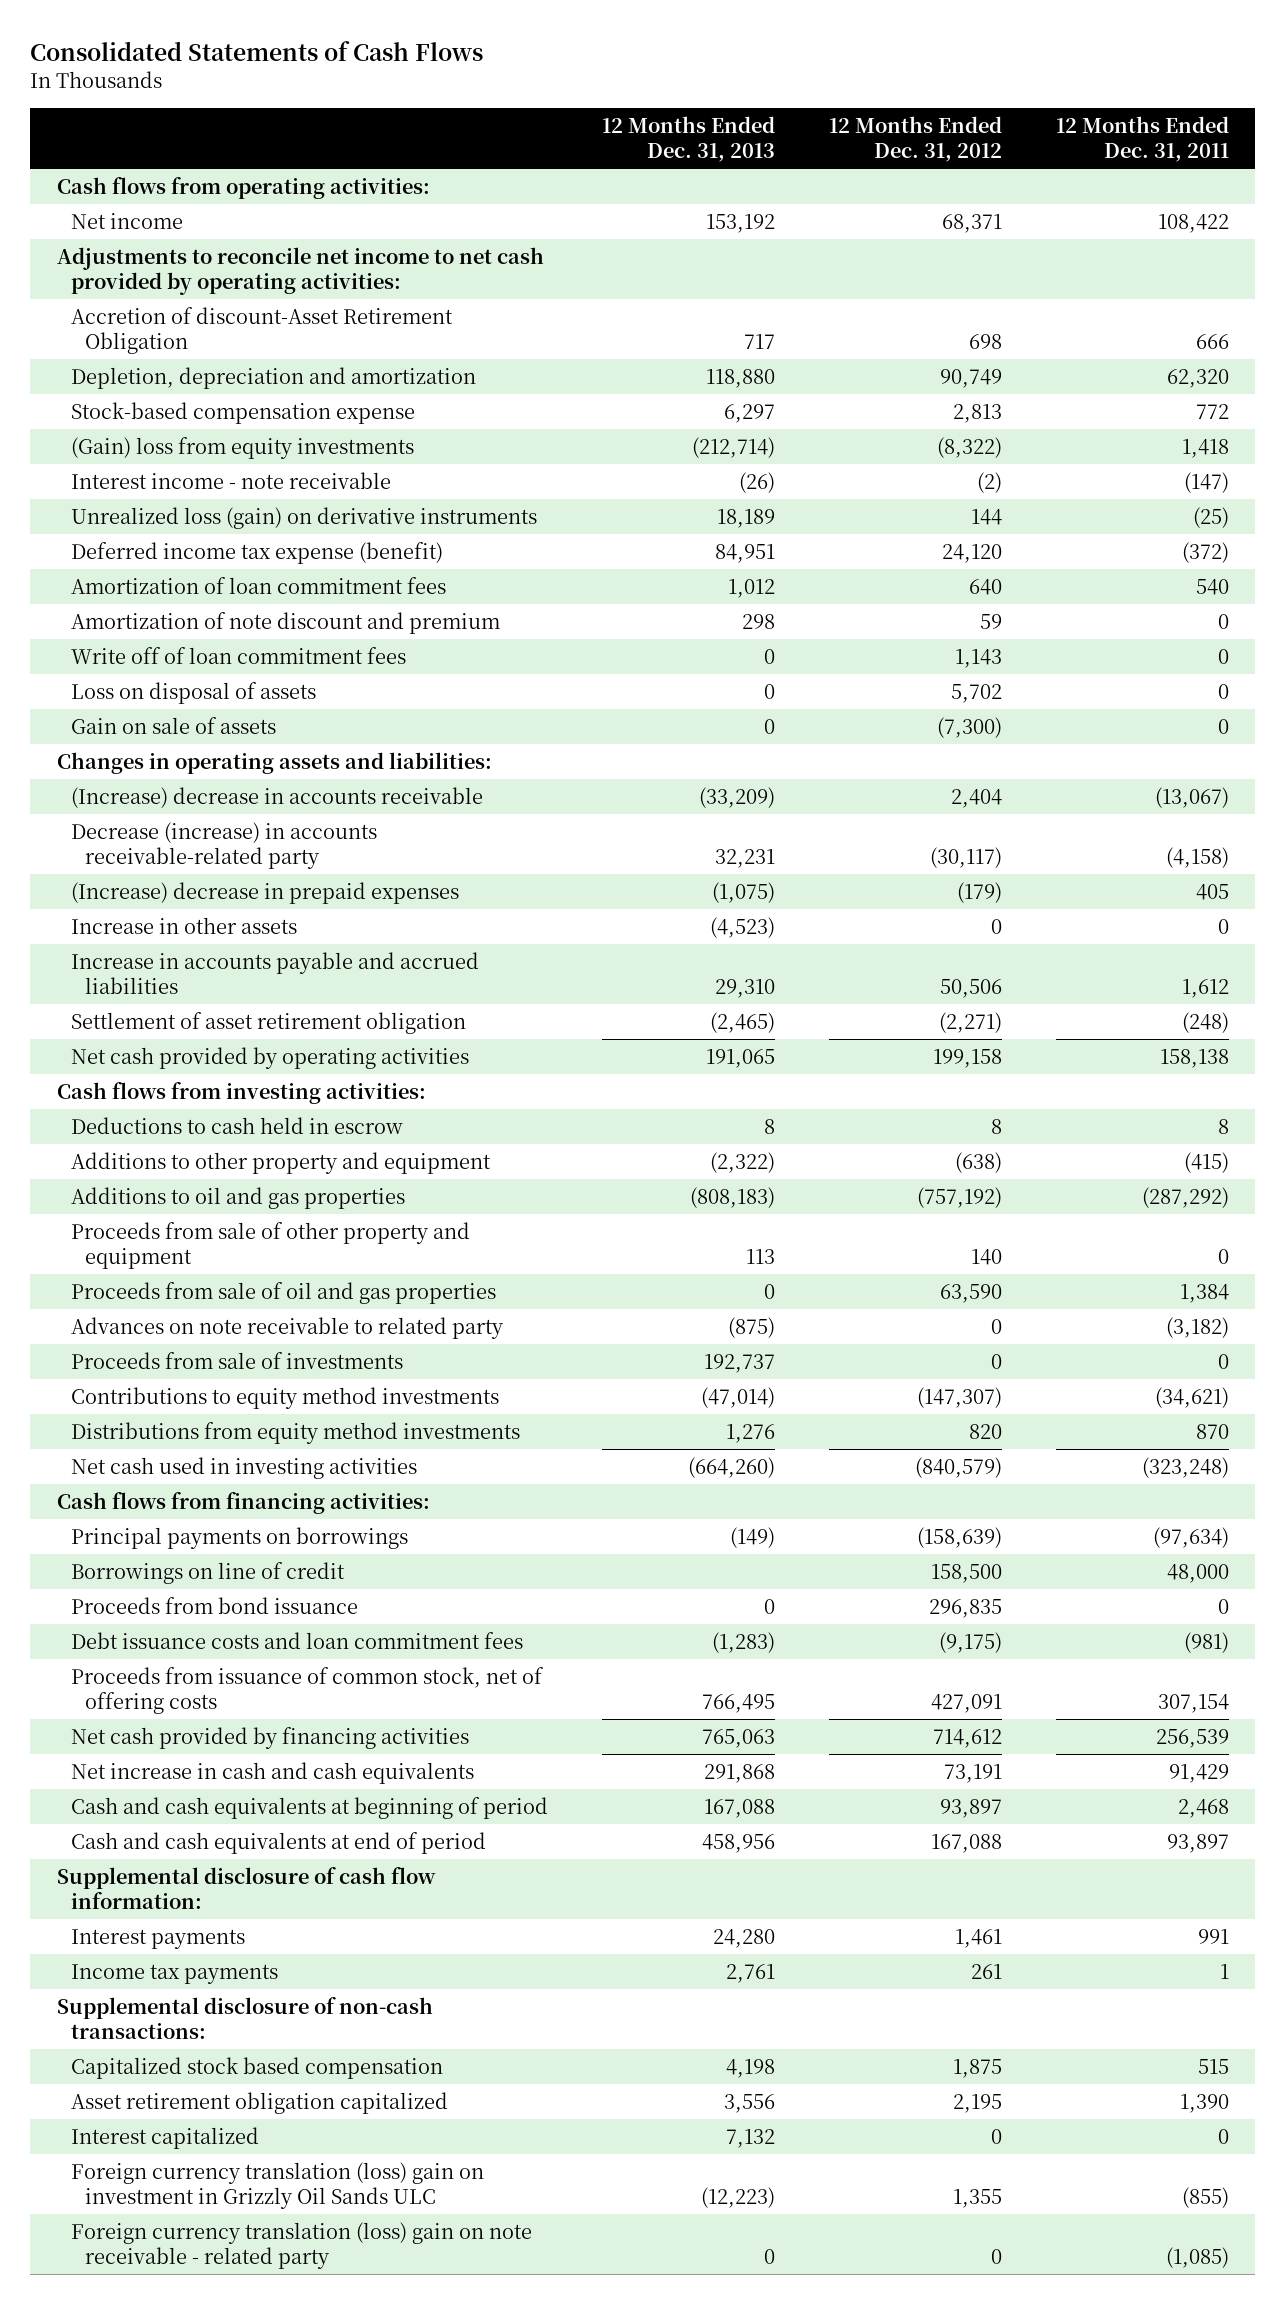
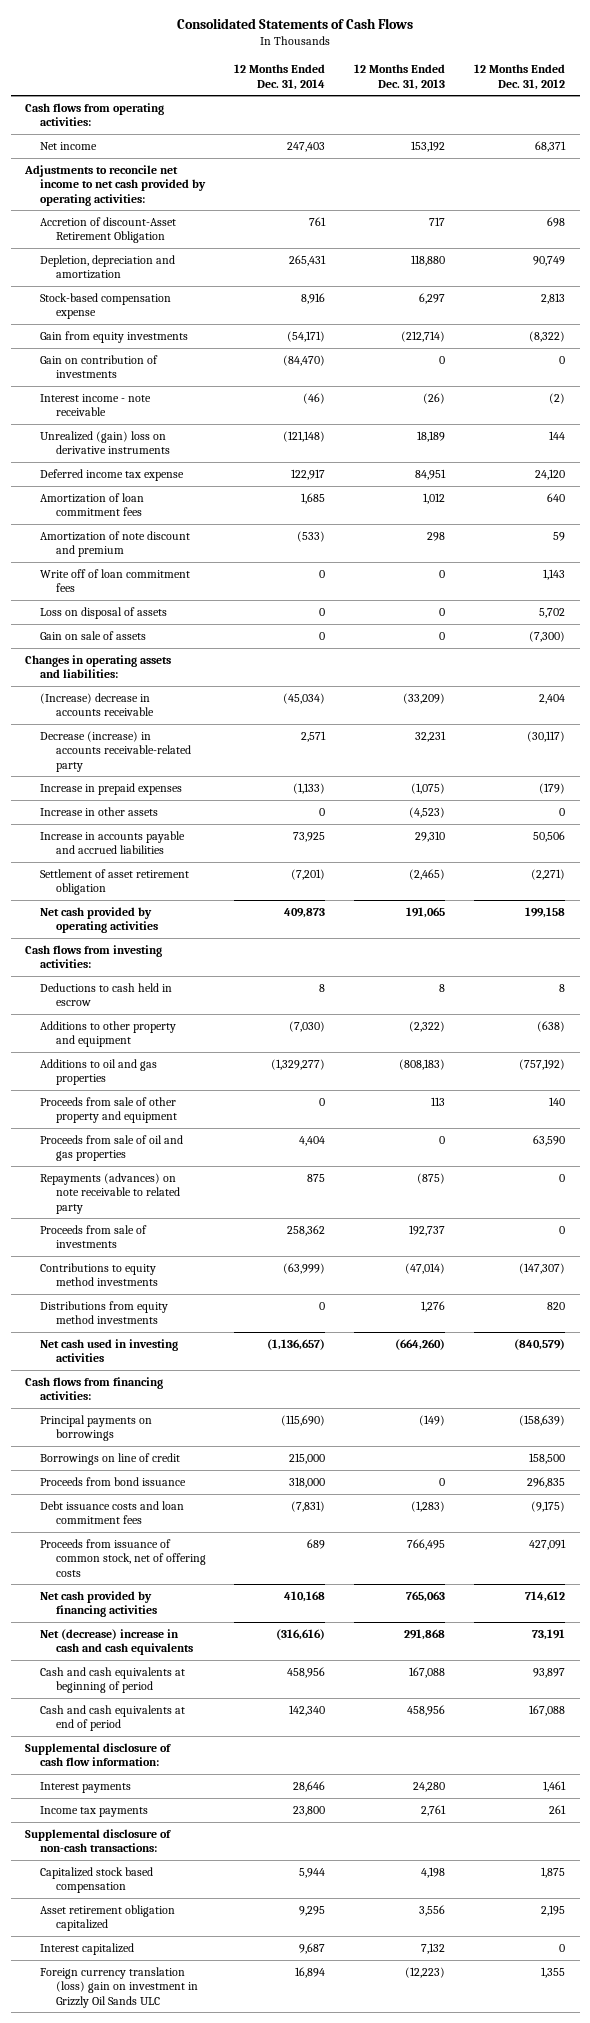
- | 12 Months Ended Dec. 31, 2013 | 12 Months Ended Dec. 31, 2012 | 12 Months Ended Dec. 31, 2011
+ | 12 Months Ended Dec. 31, 2014 | 12 Months Ended Dec. 31, 2013 | 12 Months Ended Dec. 31, 2012
- (Gain) loss from equity investments | (212,714) | (8,322) | 1,418
+ Gain from equity investments | (54,171) | (212,714) | (8,322)
+ Gain on contribution of investments | (84,470) | 0 | 0
- Unrealized loss (gain) on derivative instruments | 18,189 | 144 | (25)
- Deferred income tax expense (benefit) | 84,951 | 24,120 | (372)
+ Unrealized (gain) loss on derivative instruments | (121,148) | 18,189 | 144
+ Deferred income tax expense | 122,917 | 84,951 | 24,120
- (Increase) decrease in prepaid expenses | (1,075) | (179) | 405
+ Increase in prepaid expenses | (1,133) | (1,075) | (179)
- Advances on note receivable to related party | (875) | 0 | (3,182)
+ Repayments (advances) on note receivable to related party | 875 | (875) | 0
- Net increase in cash and cash equivalents | 291,868 | 73,191 | 91,429
+ Net (decrease) increase in cash and cash equivalents | (316,616) | 291,868 | 73,191
- Foreign currency translation (loss) gain on note receivable - related party | 0 | 0 | (1,085)

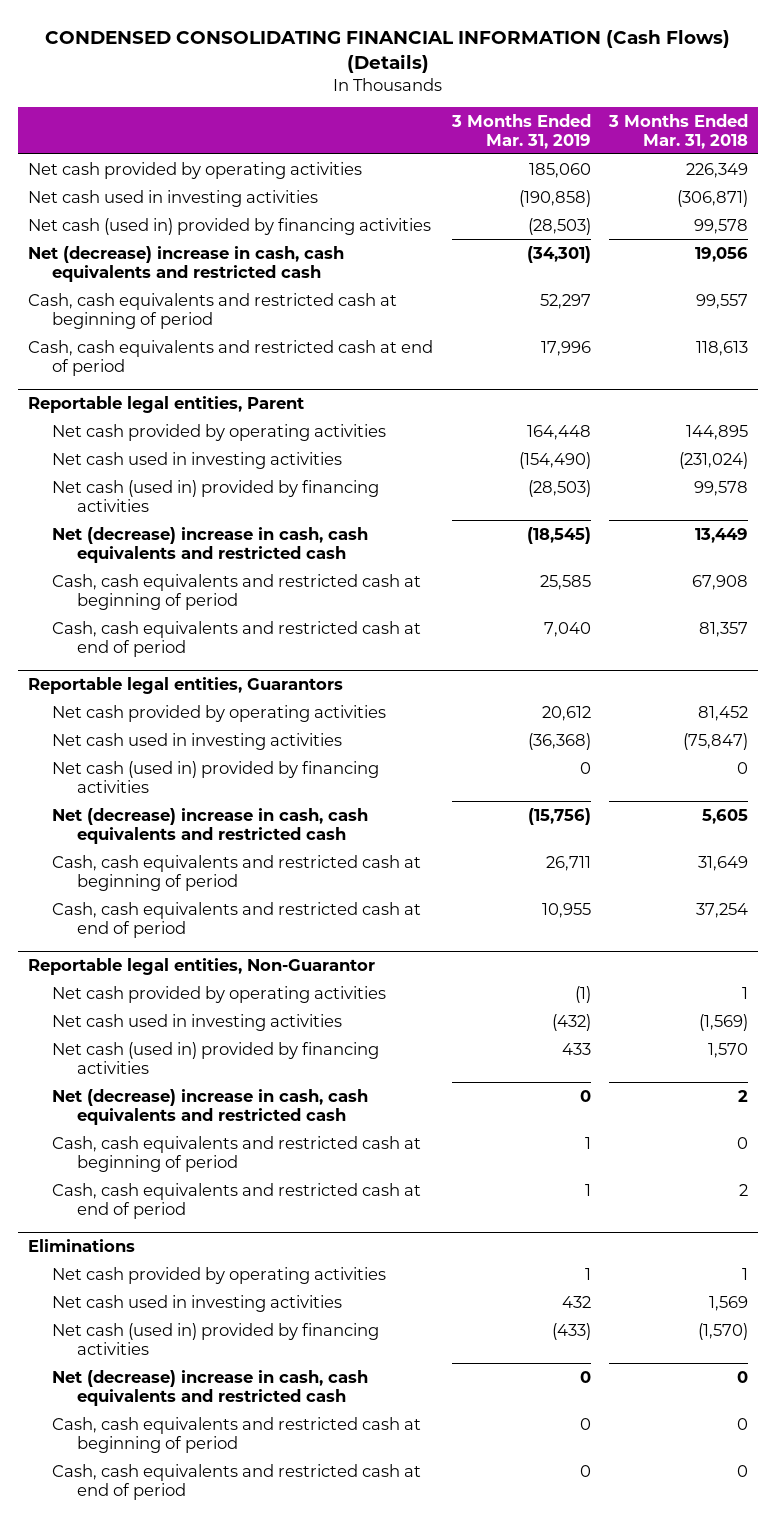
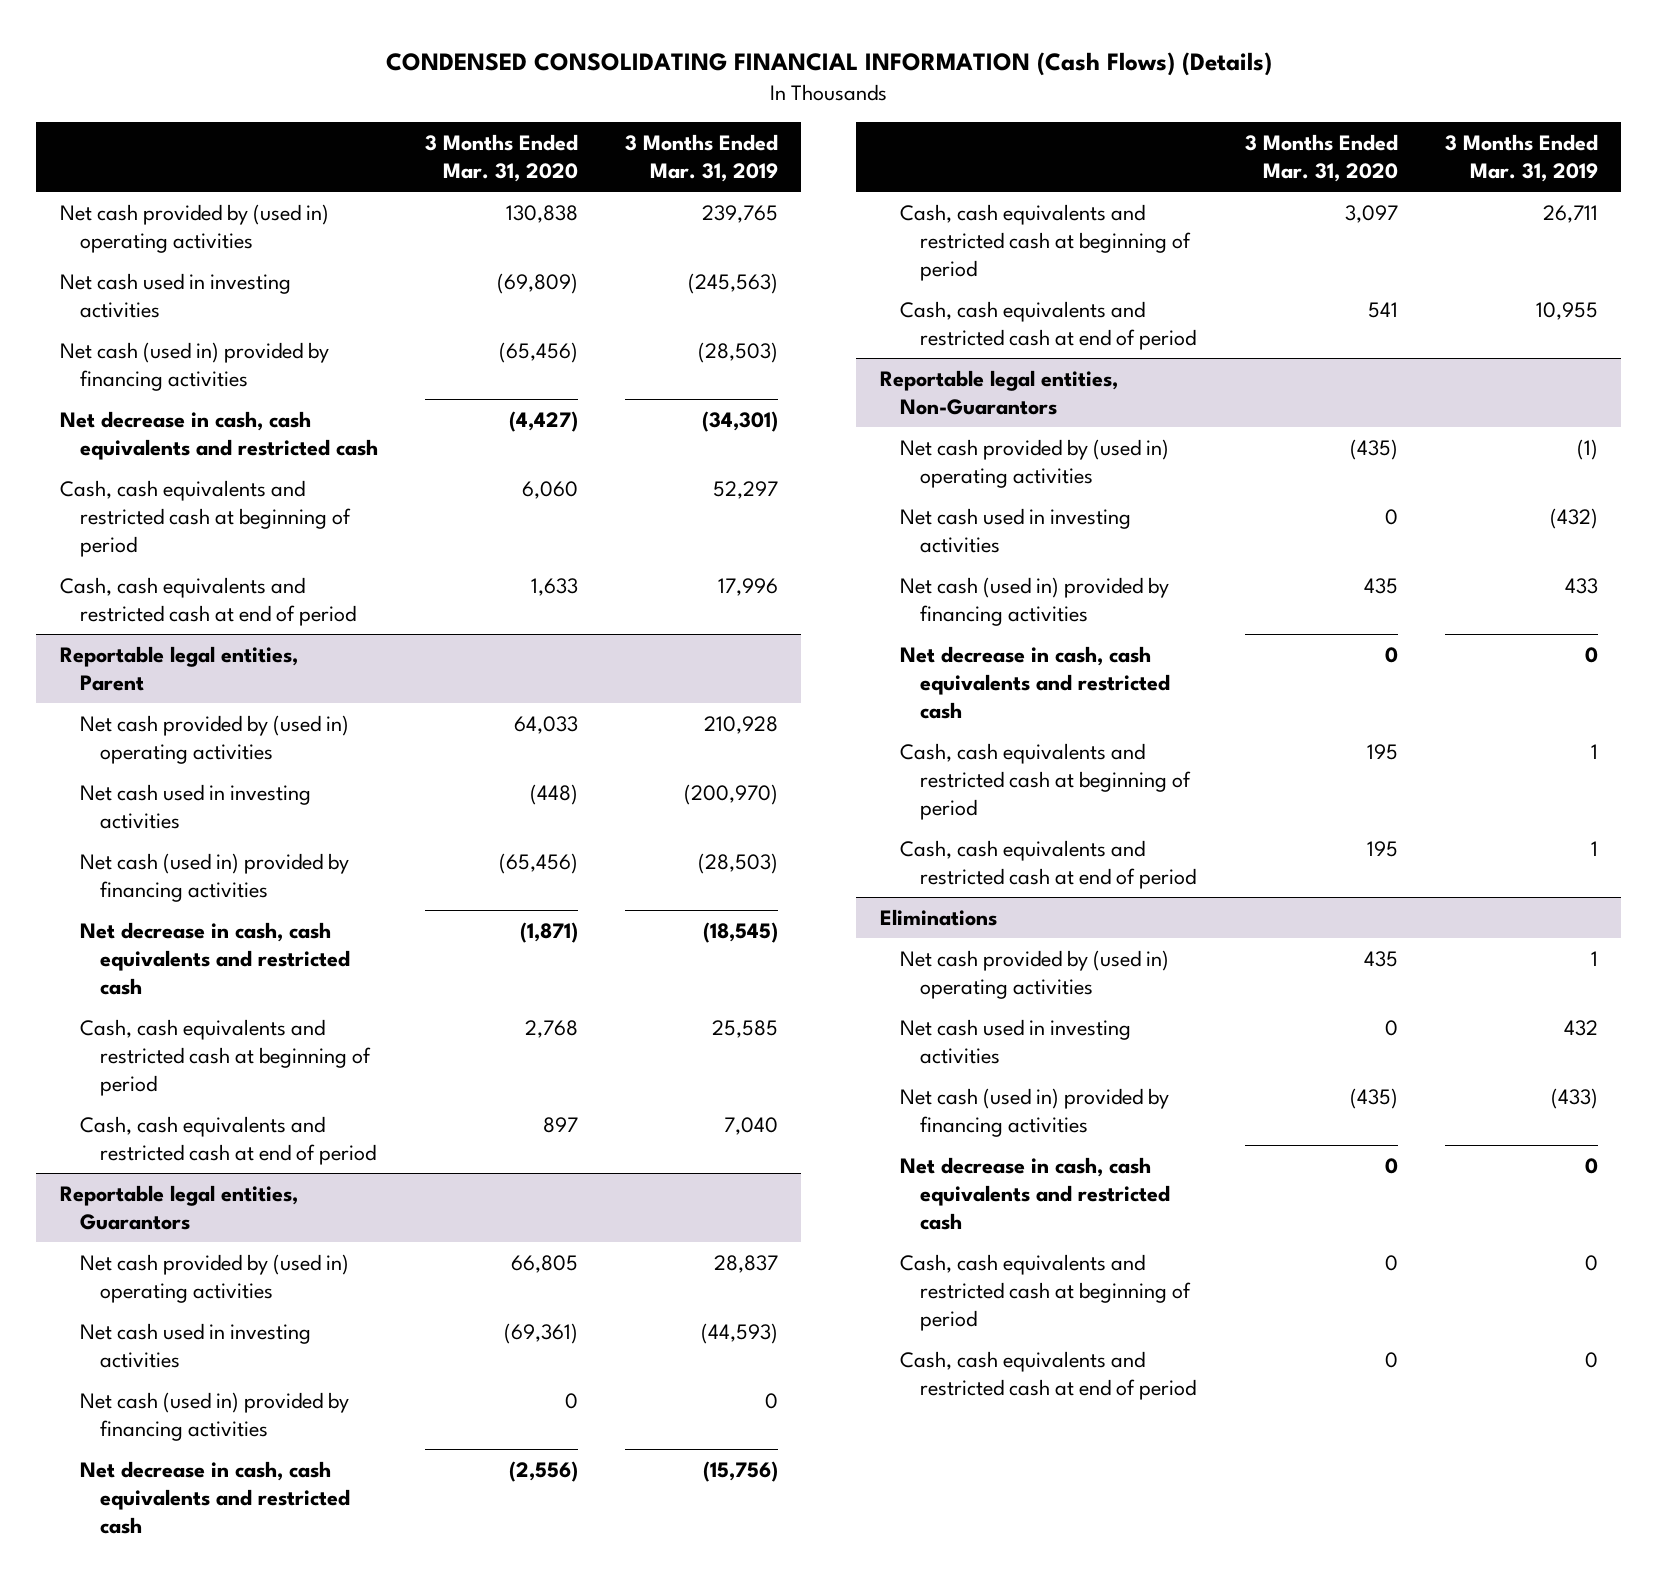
- | 3 Months Ended Mar. 31, 2019 | 3 Months Ended Mar. 31, 2018
+ | 3 Months Ended Mar. 31, 2020 | 3 Months Ended Mar. 31, 2019
- Net cash provided by operating activities | 185,060 | 226,349
- Net cash used in investing activities | (190,858) | (306,871)
+ Net cash provided by (used in) operating activities | 130,838 | 239,765
+ Net cash used in investing activities | (69,809) | (245,563)
- Net (decrease) increase in cash, cash equivalents and restricted cash | (34,301) | 19,056
+ Net decrease in cash, cash equivalents and restricted cash | (4,427) | (34,301)
@ Reportable legal entities, Parent
- Net cash provided by operating activities | 164,448 | 144,895
- Net cash used in investing activities | (154,490) | (231,024)
+ Net cash provided by (used in) operating activities | 64,033 | 210,928
+ Net cash used in investing activities | (448) | (200,970)
- Net (decrease) increase in cash, cash equivalents and restricted cash | (18,545) | 13,449
+ Net decrease in cash, cash equivalents and restricted cash | (1,871) | (18,545)
@ Reportable legal entities, Guarantors
- Net cash provided by operating activities | 20,612 | 81,452
- Net cash used in investing activities | (36,368) | (75,847)
+ Net cash provided by (used in) operating activities | 66,805 | 28,837
+ Net cash used in investing activities | (69,361) | (44,593)
- Net (decrease) increase in cash, cash equivalents and restricted cash | (15,756) | 5,605
+ Net decrease in cash, cash equivalents and restricted cash | (2,556) | (15,756)
- Reportable legal entities, Non-Guarantor
- Net cash provided by operating activities | (1) | 1
+ Reportable legal entities, Non-Guarantors
+ Net cash provided by (used in) operating activities | (435) | (1)
- Net (decrease) increase in cash, cash equivalents and restricted cash | 0 | 2
+ Net decrease in cash, cash equivalents and restricted cash | 0 | 0
@ Eliminations
- Net cash provided by operating activities | 1 | 1
+ Net cash provided by (used in) operating activities | 435 | 1
- Net (decrease) increase in cash, cash equivalents and restricted cash | 0 | 0
+ Net decrease in cash, cash equivalents and restricted cash | 0 | 0

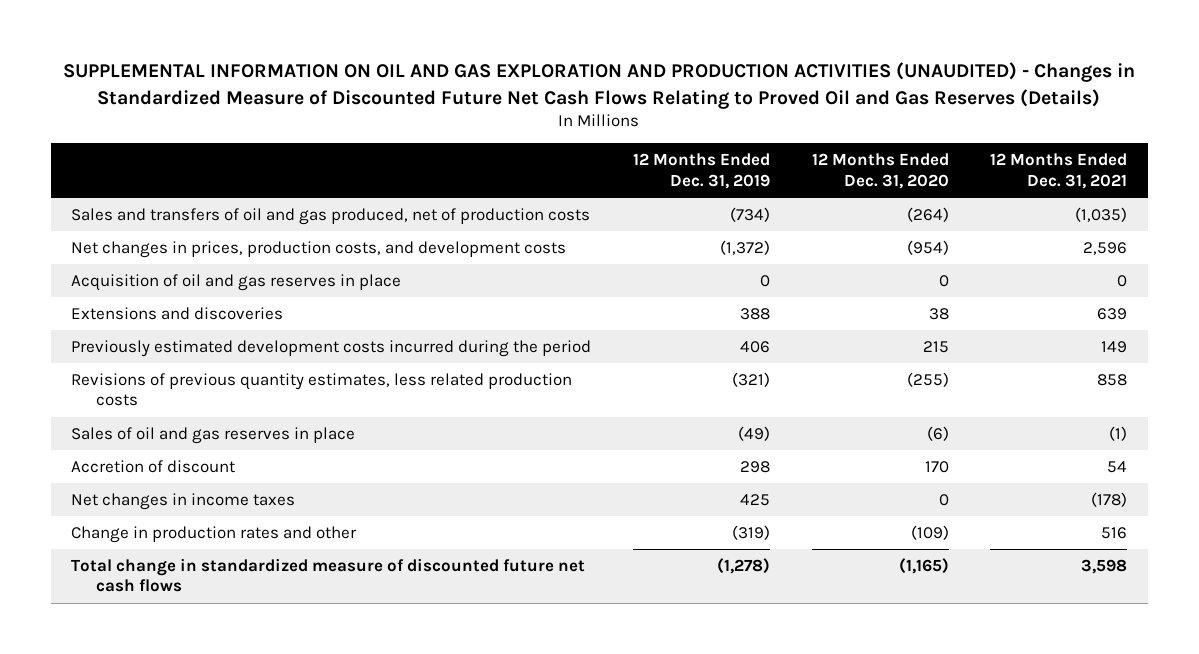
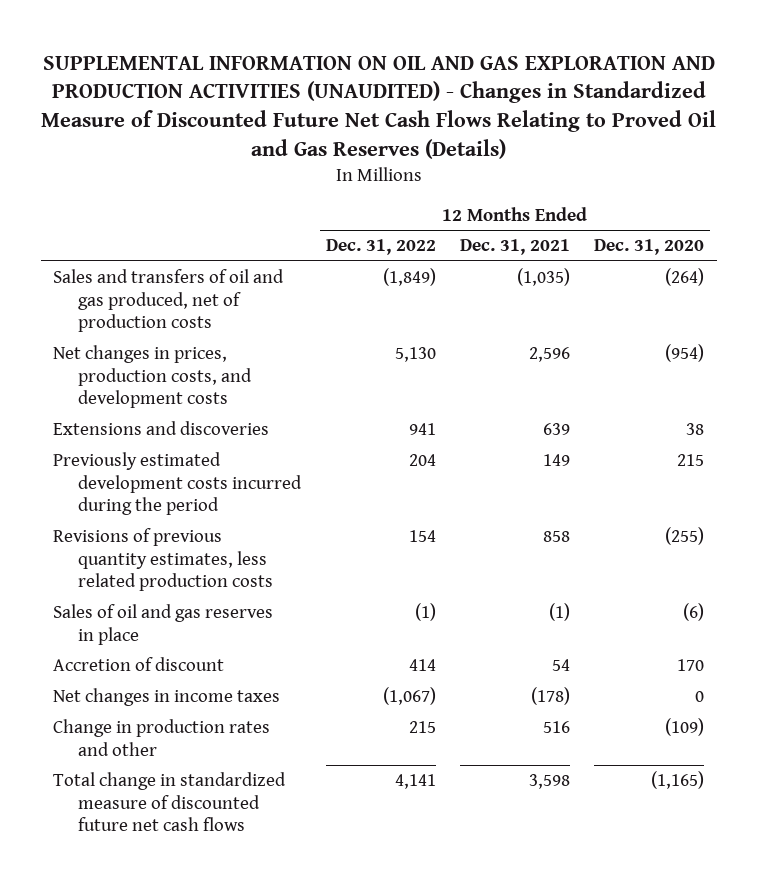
- | 12 Months Ended Dec. 31, 2019 | 12 Months Ended Dec. 31, 2020 | 12 Months Ended Dec. 31, 2021
+ | 12 Months Ended Dec. 31, 2022 | 12 Months Ended Dec. 31, 2021 | 12 Months Ended Dec. 31, 2020
- Acquisition of oil and gas reserves in place | 0 | 0 | 0

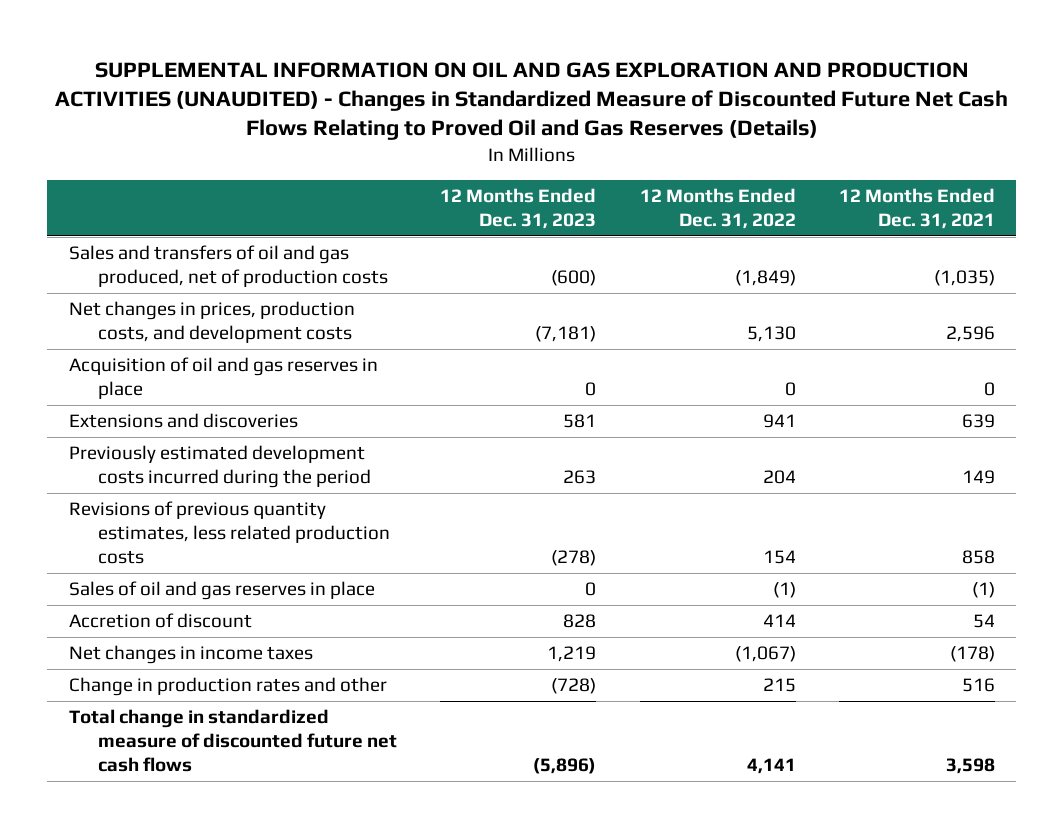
- | 12 Months Ended Dec. 31, 2022 | 12 Months Ended Dec. 31, 2021 | 12 Months Ended Dec. 31, 2020
+ | 12 Months Ended Dec. 31, 2023 | 12 Months Ended Dec. 31, 2022 | 12 Months Ended Dec. 31, 2021
+ Acquisition of oil and gas reserves in place | 0 | 0 | 0

